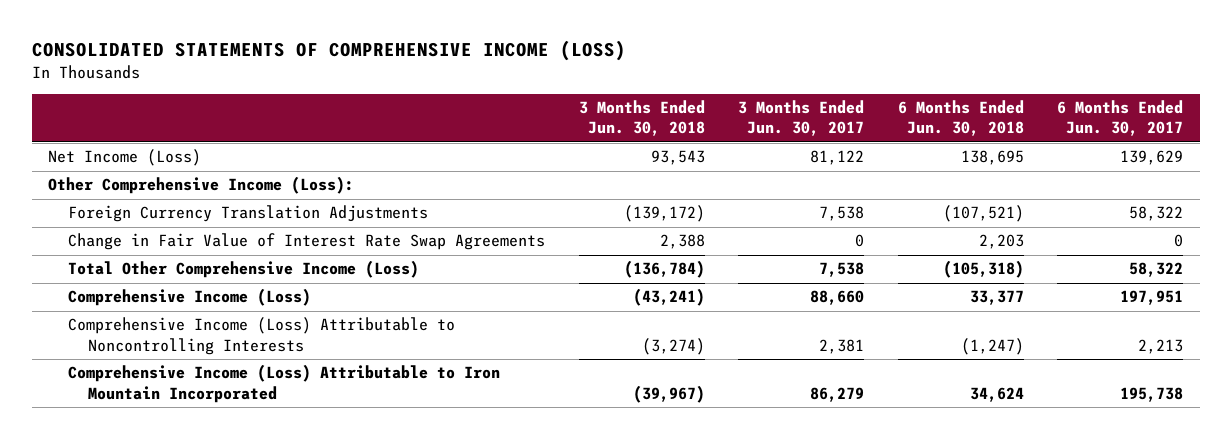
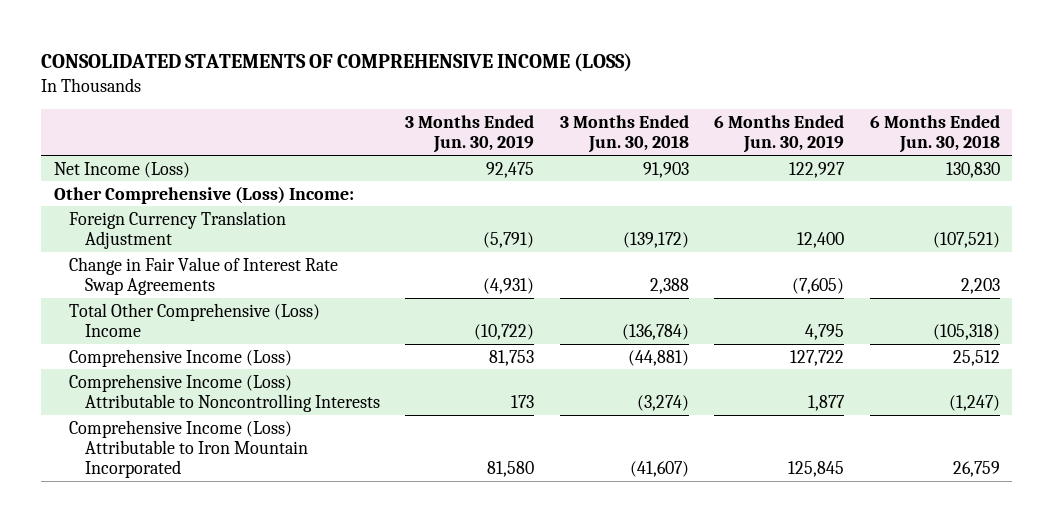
- | 3 Months Ended Jun. 30, 2018 | 3 Months Ended Jun. 30, 2017 | 6 Months Ended Jun. 30, 2018 | 6 Months Ended Jun. 30, 2017
+ | 3 Months Ended Jun. 30, 2019 | 3 Months Ended Jun. 30, 2018 | 6 Months Ended Jun. 30, 2019 | 6 Months Ended Jun. 30, 2018
- Net Income (Loss) | 93,543 | 81,122 | 138,695 | 139,629
- Other Comprehensive Income (Loss):
- Foreign Currency Translation Adjustments | (139,172) | 7,538 | (107,521) | 58,322
+ Net Income (Loss) | 92,475 | 91,903 | 122,927 | 130,830
+ Other Comprehensive (Loss) Income:
+ Foreign Currency Translation Adjustment | (5,791) | (139,172) | 12,400 | (107,521)
- Total Other Comprehensive Income (Loss) | (136,784) | 7,538 | (105,318) | 58,322
- Comprehensive Income (Loss) | (43,241) | 88,660 | 33,377 | 197,951
+ Total Other Comprehensive (Loss) Income | (10,722) | (136,784) | 4,795 | (105,318)
+ Comprehensive Income (Loss) | 81,753 | (44,881) | 127,722 | 25,512
- Comprehensive Income (Loss) Attributable to Iron Mountain Incorporated | (39,967) | 86,279 | 34,624 | 195,738
+ Comprehensive Income (Loss) Attributable to Iron Mountain Incorporated | 81,580 | (41,607) | 125,845 | 26,759

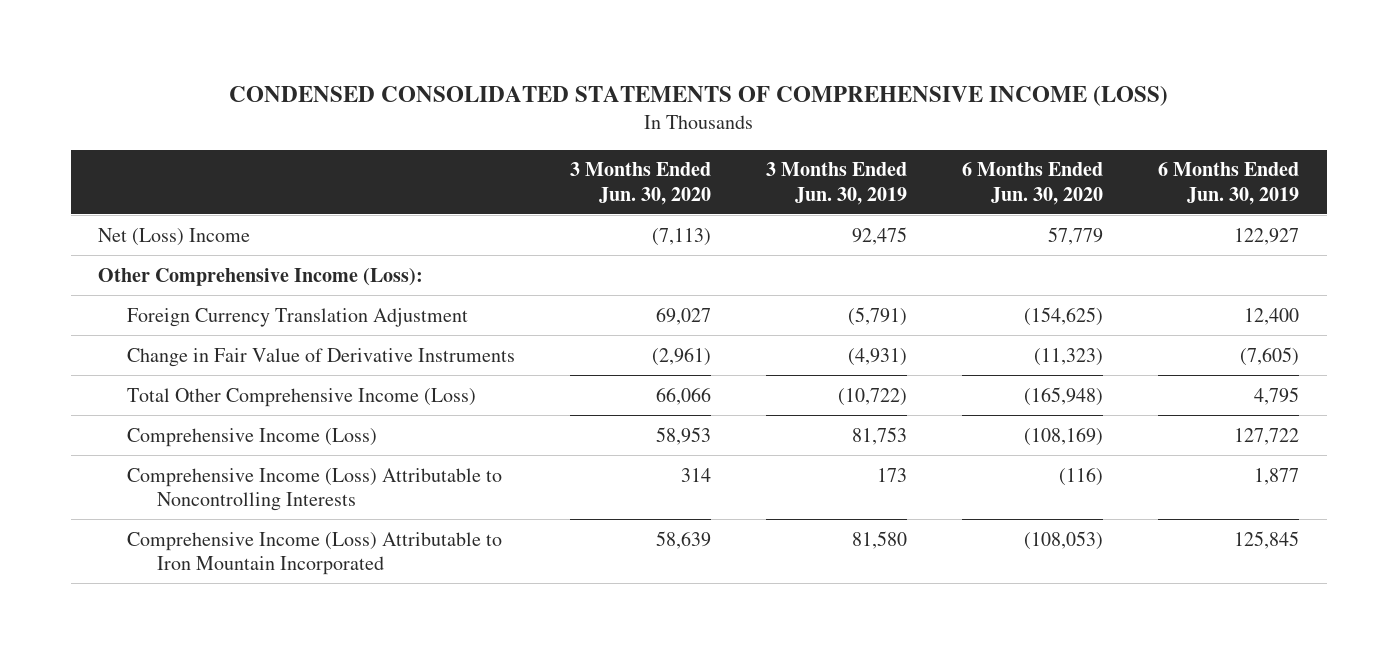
- CONSOLIDATED STATEMENTS OF COMPREHENSIVE INCOME (LOSS)
+ CONDENSED CONSOLIDATED STATEMENTS OF COMPREHENSIVE INCOME (LOSS)
- | 3 Months Ended Jun. 30, 2019 | 3 Months Ended Jun. 30, 2018 | 6 Months Ended Jun. 30, 2019 | 6 Months Ended Jun. 30, 2018
+ | 3 Months Ended Jun. 30, 2020 | 3 Months Ended Jun. 30, 2019 | 6 Months Ended Jun. 30, 2020 | 6 Months Ended Jun. 30, 2019
- Net Income (Loss) | 92,475 | 91,903 | 122,927 | 130,830
- Other Comprehensive (Loss) Income:
+ Net (Loss) Income | (7,113) | 92,475 | 57,779 | 122,927
+ Other Comprehensive Income (Loss):
- Change in Fair Value of Interest Rate Swap Agreements | (4,931) | 2,388 | (7,605) | 2,203
- Total Other Comprehensive (Loss) Income | (10,722) | (136,784) | 4,795 | (105,318)
+ Change in Fair Value of Derivative Instruments | (2,961) | (4,931) | (11,323) | (7,605)
+ Total Other Comprehensive Income (Loss) | 66,066 | (10,722) | (165,948) | 4,795

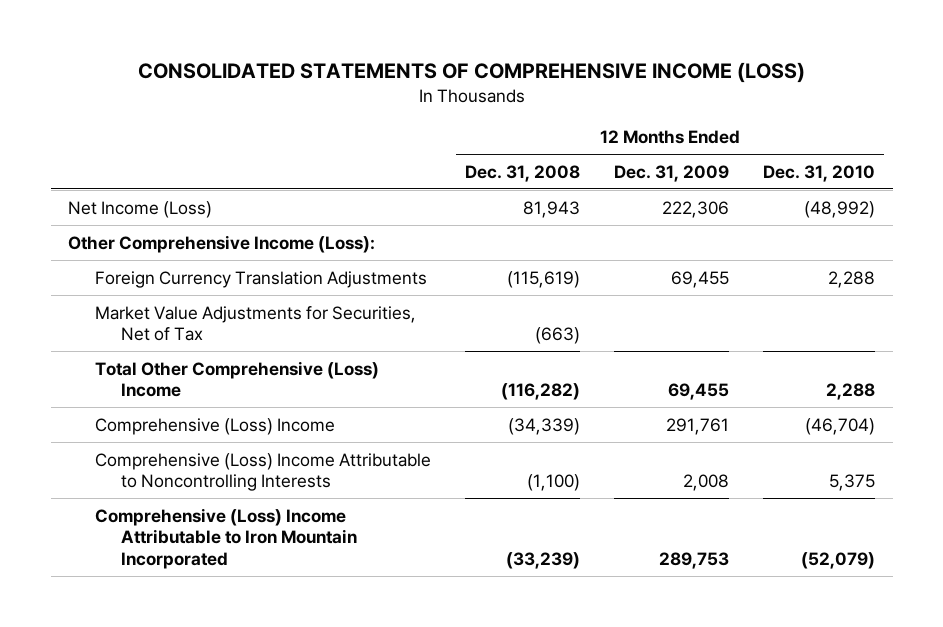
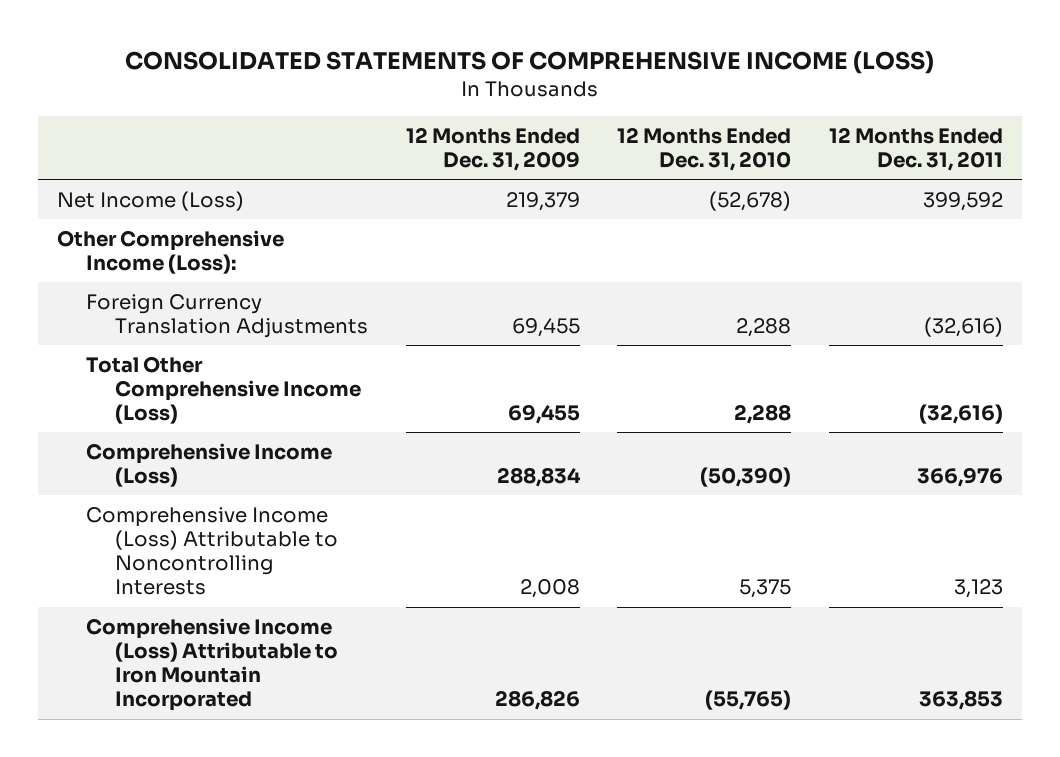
- | 12 Months Ended Dec. 31, 2008 | 12 Months Ended Dec. 31, 2009 | 12 Months Ended Dec. 31, 2010
+ | 12 Months Ended Dec. 31, 2009 | 12 Months Ended Dec. 31, 2010 | 12 Months Ended Dec. 31, 2011
- Net Income (Loss) | 81,943 | 222,306 | (48,992)
+ Net Income (Loss) | 219,379 | (52,678) | 399,592
- Market Value Adjustments for Securities, Net of Tax | (663) | |
- Total Other Comprehensive (Loss) Income | (116,282) | 69,455 | 2,288
- Comprehensive (Loss) Income | (34,339) | 291,761 | (46,704)
- Comprehensive (Loss) Income Attributable to Noncontrolling Interests | (1,100) | 2,008 | 5,375
- Comprehensive (Loss) Income Attributable to Iron Mountain Incorporated | (33,239) | 289,753 | (52,079)
+ Total Other Comprehensive Income (Loss) | 69,455 | 2,288 | (32,616)
+ Comprehensive Income (Loss) | 288,834 | (50,390) | 366,976
+ Comprehensive Income (Loss) Attributable to Noncontrolling Interests | 2,008 | 5,375 | 3,123
+ Comprehensive Income (Loss) Attributable to Iron Mountain Incorporated | 286,826 | (55,765) | 363,853

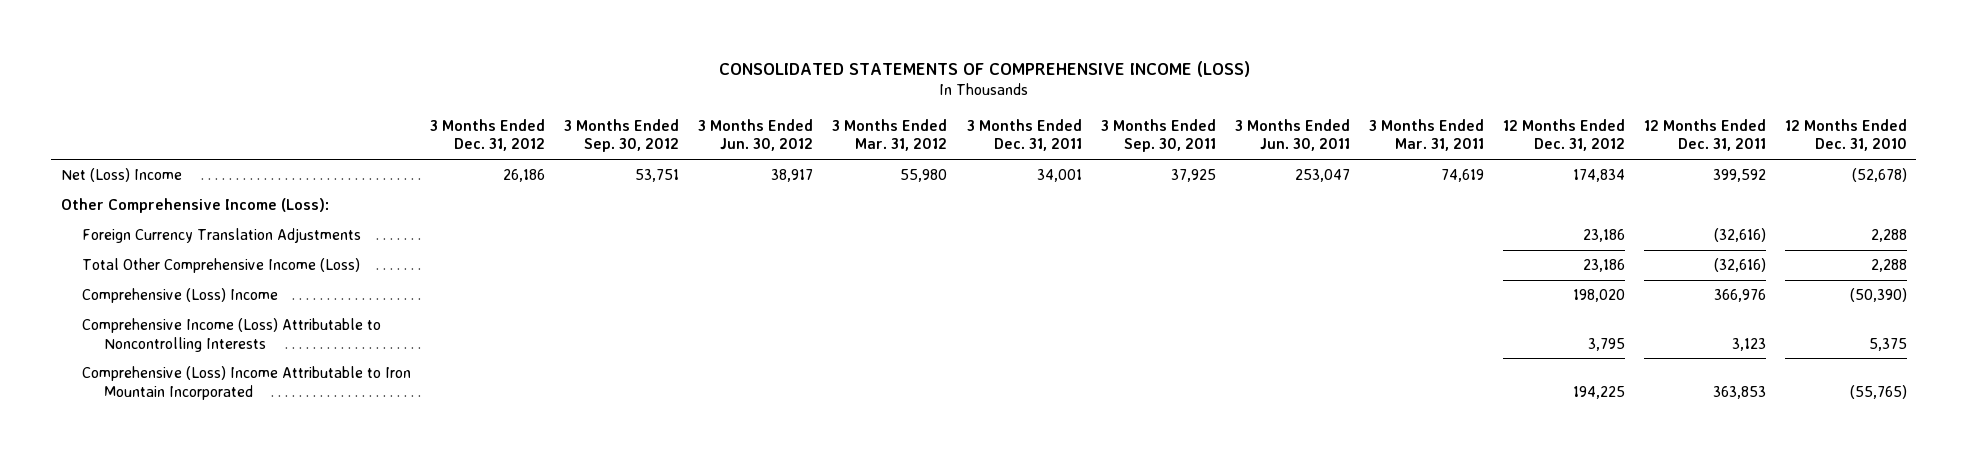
- | 12 Months Ended Dec. 31, 2009 | 12 Months Ended Dec. 31, 2010 | 12 Months Ended Dec. 31, 2011
+ | 3 Months Ended Dec. 31, 2012 | 3 Months Ended Sep. 30, 2012 | 3 Months Ended Jun. 30, 2012 | 3 Months Ended Mar. 31, 2012 | 3 Months Ended Dec. 31, 2011 | 3 Months Ended Sep. 30, 2011 | 3 Months Ended Jun. 30, 2011 | 3 Months Ended Mar. 31, 2011 | 12 Months Ended Dec. 31, 2012 | 12 Months Ended Dec. 31, 2011 | 12 Months Ended Dec. 31, 2010
- Net Income (Loss) | 219,379 | (52,678) | 399,592
+ Net (Loss) Income | 26,186 | 53,751 | 38,917 | 55,980 | 34,001 | 37,925 | 253,047 | 74,619 | 174,834 | 399,592 | (52,678)
- Comprehensive Income (Loss) | 288,834 | (50,390) | 366,976
+ Comprehensive (Loss) Income | | | | | | | | | 198,020 | 366,976 | (50,390)
- Comprehensive Income (Loss) Attributable to Iron Mountain Incorporated | 286,826 | (55,765) | 363,853
+ Comprehensive (Loss) Income Attributable to Iron Mountain Incorporated | | | | | | | | | 194,225 | 363,853 | (55,765)

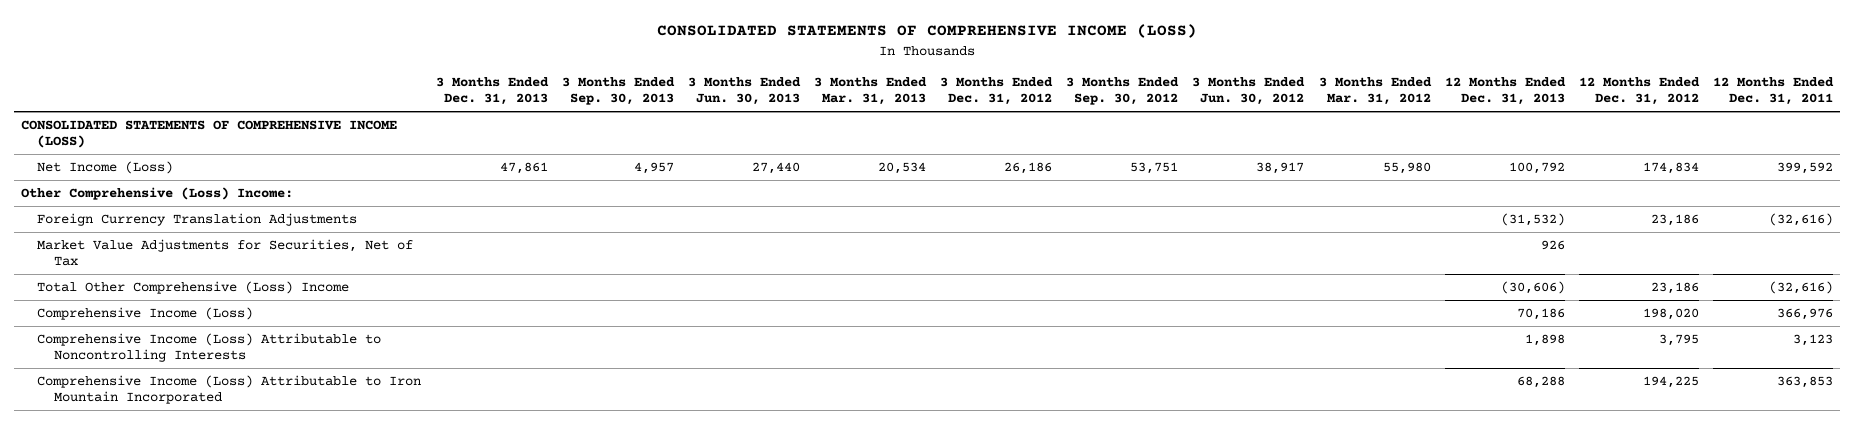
- | 3 Months Ended Dec. 31, 2012 | 3 Months Ended Sep. 30, 2012 | 3 Months Ended Jun. 30, 2012 | 3 Months Ended Mar. 31, 2012 | 3 Months Ended Dec. 31, 2011 | 3 Months Ended Sep. 30, 2011 | 3 Months Ended Jun. 30, 2011 | 3 Months Ended Mar. 31, 2011 | 12 Months Ended Dec. 31, 2012 | 12 Months Ended Dec. 31, 2011 | 12 Months Ended Dec. 31, 2010
+ | 3 Months Ended Dec. 31, 2013 | 3 Months Ended Sep. 30, 2013 | 3 Months Ended Jun. 30, 2013 | 3 Months Ended Mar. 31, 2013 | 3 Months Ended Dec. 31, 2012 | 3 Months Ended Sep. 30, 2012 | 3 Months Ended Jun. 30, 2012 | 3 Months Ended Mar. 31, 2012 | 12 Months Ended Dec. 31, 2013 | 12 Months Ended Dec. 31, 2012 | 12 Months Ended Dec. 31, 2011
- Net (Loss) Income | 26,186 | 53,751 | 38,917 | 55,980 | 34,001 | 37,925 | 253,047 | 74,619 | 174,834 | 399,592 | (52,678)
- Other Comprehensive Income (Loss):
+ CONSOLIDATED STATEMENTS OF COMPREHENSIVE INCOME (LOSS)
+ Net Income (Loss) | 47,861 | 4,957 | 27,440 | 20,534 | 26,186 | 53,751 | 38,917 | 55,980 | 100,792 | 174,834 | 399,592
+ Other Comprehensive (Loss) Income:
- Total Other Comprehensive Income (Loss) | | | | | | | | | 23,186 | (32,616) | 2,288
- Comprehensive (Loss) Income | | | | | | | | | 198,020 | 366,976 | (50,390)
+ Market Value Adjustments for Securities, Net of Tax | | | | | | | | | 926 | |
+ Total Other Comprehensive (Loss) Income | | | | | | | | | (30,606) | 23,186 | (32,616)
+ Comprehensive Income (Loss) | | | | | | | | | 70,186 | 198,020 | 366,976
- Comprehensive (Loss) Income Attributable to Iron Mountain Incorporated | | | | | | | | | 194,225 | 363,853 | (55,765)
+ Comprehensive Income (Loss) Attributable to Iron Mountain Incorporated | | | | | | | | | 68,288 | 194,225 | 363,853

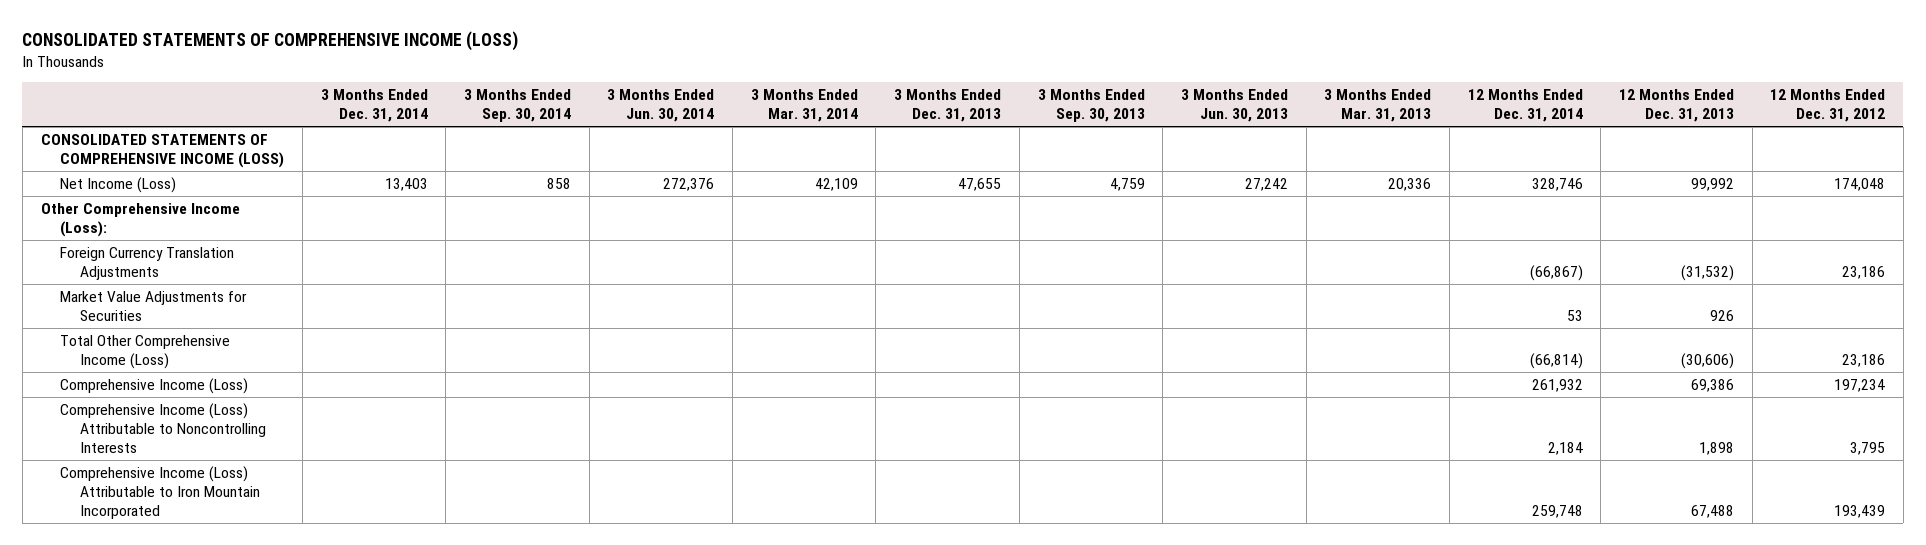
- | 3 Months Ended Dec. 31, 2013 | 3 Months Ended Sep. 30, 2013 | 3 Months Ended Jun. 30, 2013 | 3 Months Ended Mar. 31, 2013 | 3 Months Ended Dec. 31, 2012 | 3 Months Ended Sep. 30, 2012 | 3 Months Ended Jun. 30, 2012 | 3 Months Ended Mar. 31, 2012 | 12 Months Ended Dec. 31, 2013 | 12 Months Ended Dec. 31, 2012 | 12 Months Ended Dec. 31, 2011
+ | 3 Months Ended Dec. 31, 2014 | 3 Months Ended Sep. 30, 2014 | 3 Months Ended Jun. 30, 2014 | 3 Months Ended Mar. 31, 2014 | 3 Months Ended Dec. 31, 2013 | 3 Months Ended Sep. 30, 2013 | 3 Months Ended Jun. 30, 2013 | 3 Months Ended Mar. 31, 2013 | 12 Months Ended Dec. 31, 2014 | 12 Months Ended Dec. 31, 2013 | 12 Months Ended Dec. 31, 2012
- Net Income (Loss) | 47,861 | 4,957 | 27,440 | 20,534 | 26,186 | 53,751 | 38,917 | 55,980 | 100,792 | 174,834 | 399,592
- Other Comprehensive (Loss) Income:
+ Net Income (Loss) | 13,403 | 858 | 272,376 | 42,109 | 47,655 | 4,759 | 27,242 | 20,336 | 328,746 | 99,992 | 174,048
+ Other Comprehensive Income (Loss):
- Market Value Adjustments for Securities, Net of Tax | | | | | | | | | 926 | |
- Total Other Comprehensive (Loss) Income | | | | | | | | | (30,606) | 23,186 | (32,616)
- Comprehensive Income (Loss) | | | | | | | | | 70,186 | 198,020 | 366,976
+ Market Value Adjustments for Securities | | | | | | | | | 53 | 926 |
+ Total Other Comprehensive Income (Loss) | | | | | | | | | (66,814) | (30,606) | 23,186
+ Comprehensive Income (Loss) | | | | | | | | | 261,932 | 69,386 | 197,234
- Comprehensive Income (Loss) Attributable to Iron Mountain Incorporated | | | | | | | | | 68,288 | 194,225 | 363,853
+ Comprehensive Income (Loss) Attributable to Iron Mountain Incorporated | | | | | | | | | 259,748 | 67,488 | 193,439

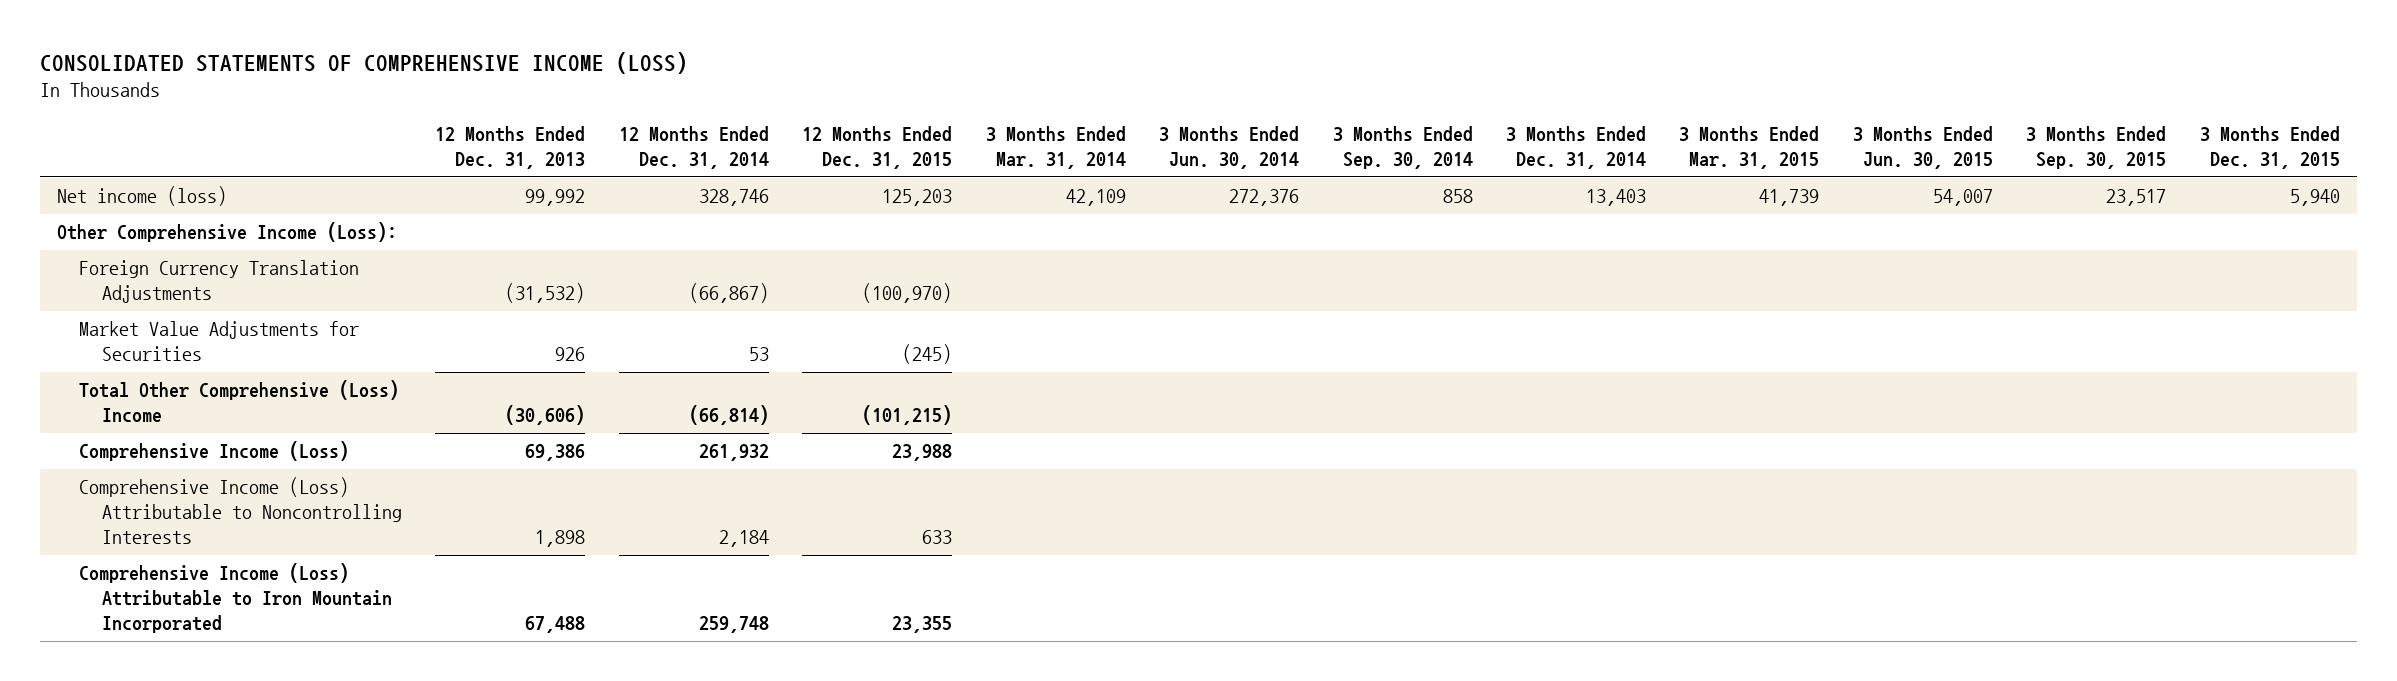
- | 3 Months Ended Dec. 31, 2014 | 3 Months Ended Sep. 30, 2014 | 3 Months Ended Jun. 30, 2014 | 3 Months Ended Mar. 31, 2014 | 3 Months Ended Dec. 31, 2013 | 3 Months Ended Sep. 30, 2013 | 3 Months Ended Jun. 30, 2013 | 3 Months Ended Mar. 31, 2013 | 12 Months Ended Dec. 31, 2014 | 12 Months Ended Dec. 31, 2013 | 12 Months Ended Dec. 31, 2012
+ | 12 Months Ended Dec. 31, 2013 | 12 Months Ended Dec. 31, 2014 | 12 Months Ended Dec. 31, 2015 | 3 Months Ended Mar. 31, 2014 | 3 Months Ended Jun. 30, 2014 | 3 Months Ended Sep. 30, 2014 | 3 Months Ended Dec. 31, 2014 | 3 Months Ended Mar. 31, 2015 | 3 Months Ended Jun. 30, 2015 | 3 Months Ended Sep. 30, 2015 | 3 Months Ended Dec. 31, 2015
- CONSOLIDATED STATEMENTS OF COMPREHENSIVE INCOME (LOSS)
- Net Income (Loss) | 13,403 | 858 | 272,376 | 42,109 | 47,655 | 4,759 | 27,242 | 20,336 | 328,746 | 99,992 | 174,048
+ Net income (loss) | 99,992 | 328,746 | 125,203 | 42,109 | 272,376 | 858 | 13,403 | 41,739 | 54,007 | 23,517 | 5,940
- Total Other Comprehensive Income (Loss) | | | | | | | | | (66,814) | (30,606) | 23,186
+ Total Other Comprehensive (Loss) Income | (30,606) | (66,814) | (101,215) | | | | | | | |

